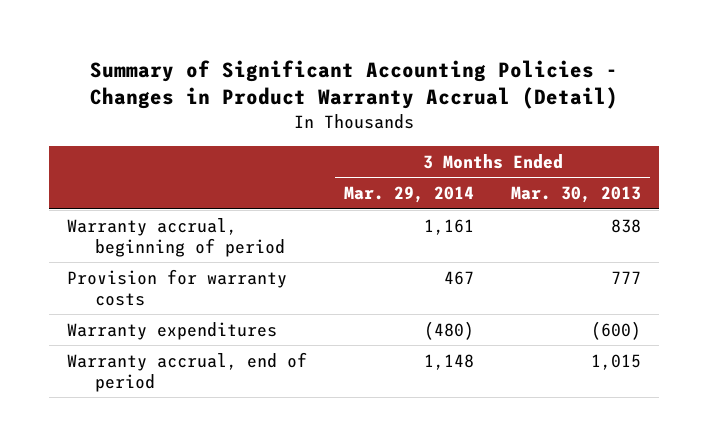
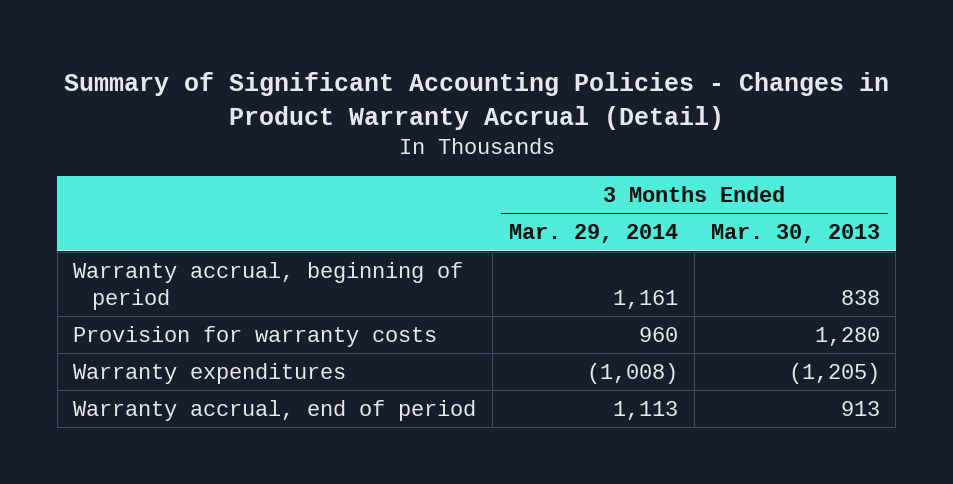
- Provision for warranty costs | 467 | 777
- Warranty expenditures | (480) | (600)
- Warranty accrual, end of period | 1,148 | 1,015
+ Provision for warranty costs | 960 | 1,280
+ Warranty expenditures | (1,008) | (1,205)
+ Warranty accrual, end of period | 1,113 | 913

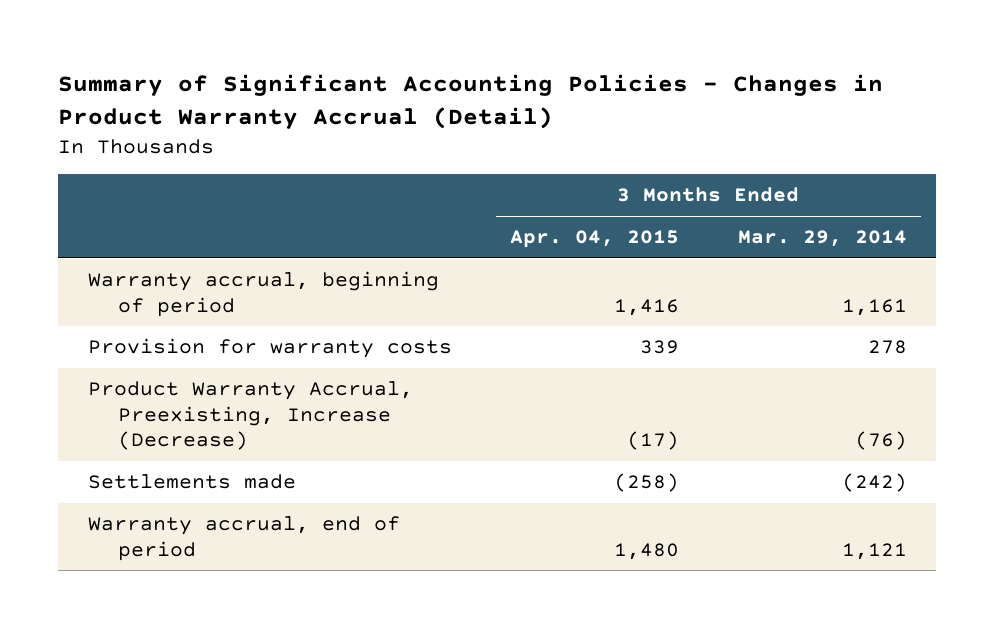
- | 3 Months Ended Mar. 29, 2014 | 3 Months Ended Mar. 30, 2013
+ | 3 Months Ended Apr. 04, 2015 | 3 Months Ended Mar. 29, 2014
- Provision for warranty costs | 960 | 1,280
- Warranty expenditures | (1,008) | (1,205)
- Warranty accrual, end of period | 1,113 | 913
+ Provision for warranty costs | 339 | 278
+ Product Warranty Accrual, Preexisting, Increase (Decrease) | (17) | (76)
+ Settlements made | (258) | (242)
+ Warranty accrual, end of period | 1,480 | 1,121

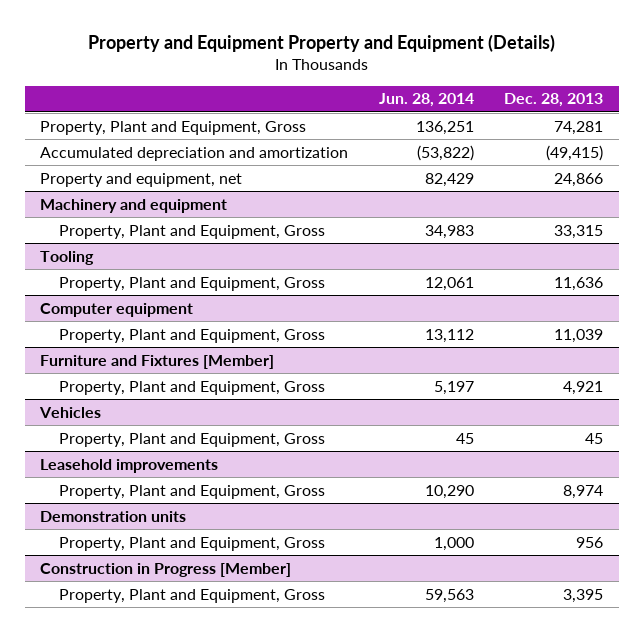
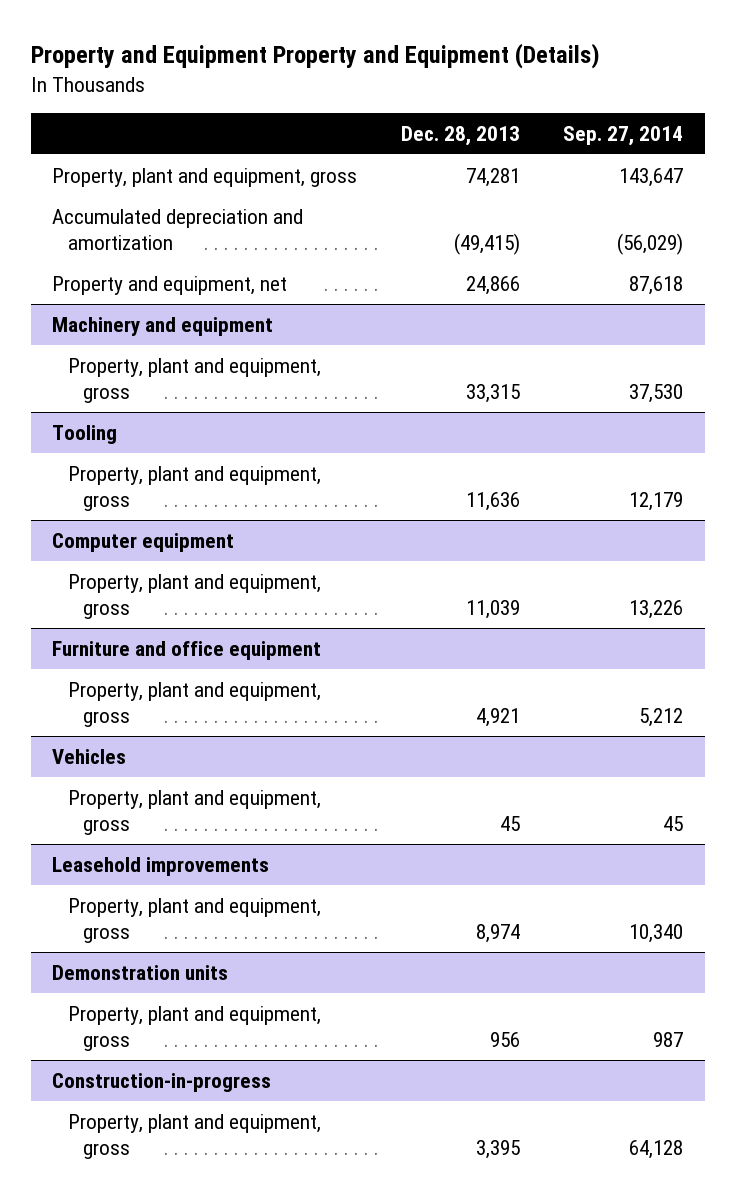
- | Jun. 28, 2014 | Dec. 28, 2013
+ | Dec. 28, 2013 | Sep. 27, 2014
- Property, Plant and Equipment, Gross | 136,251 | 74,281
+ Property, plant and equipment, gross | 74,281 | 143,647
@ Machinery and equipment
- Property, Plant and Equipment, Gross | 34,983 | 33,315
+ Property, plant and equipment, gross | 33,315 | 37,530
@ Tooling
- Property, Plant and Equipment, Gross | 12,061 | 11,636
+ Property, plant and equipment, gross | 11,636 | 12,179
@ Computer equipment
- Property, Plant and Equipment, Gross | 13,112 | 11,039
- Furniture and Fixtures [Member]
- Property, Plant and Equipment, Gross | 5,197 | 4,921
@ Computer equipment
+ Property, plant and equipment, gross | 11,039 | 13,226
+ Furniture and office equipment
+ Property, plant and equipment, gross | 4,921 | 5,212
@ Vehicles
- Property, Plant and Equipment, Gross | 45 | 45
+ Property, plant and equipment, gross | 45 | 45
@ Leasehold improvements
- Property, Plant and Equipment, Gross | 10,290 | 8,974
+ Property, plant and equipment, gross | 8,974 | 10,340
@ Demonstration units
- Property, Plant and Equipment, Gross | 1,000 | 956
- Construction in Progress [Member]
- Property, Plant and Equipment, Gross | 59,563 | 3,395
@ Demonstration units
+ Property, plant and equipment, gross | 956 | 987
+ Construction-in-progress
+ Property, plant and equipment, gross | 3,395 | 64,128

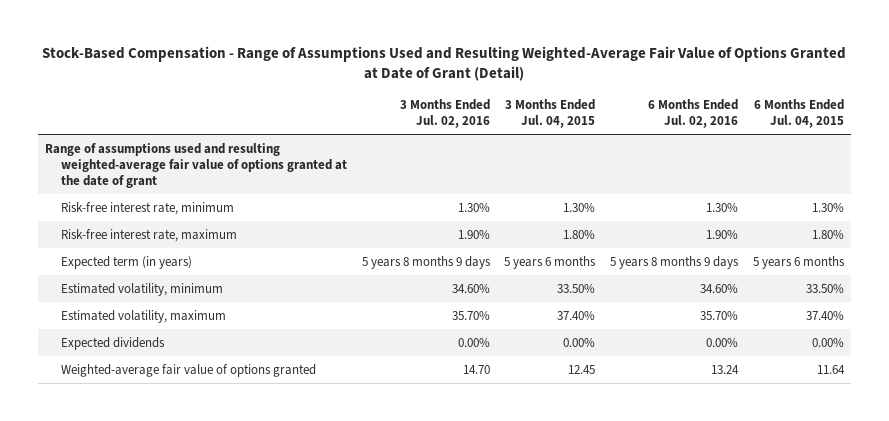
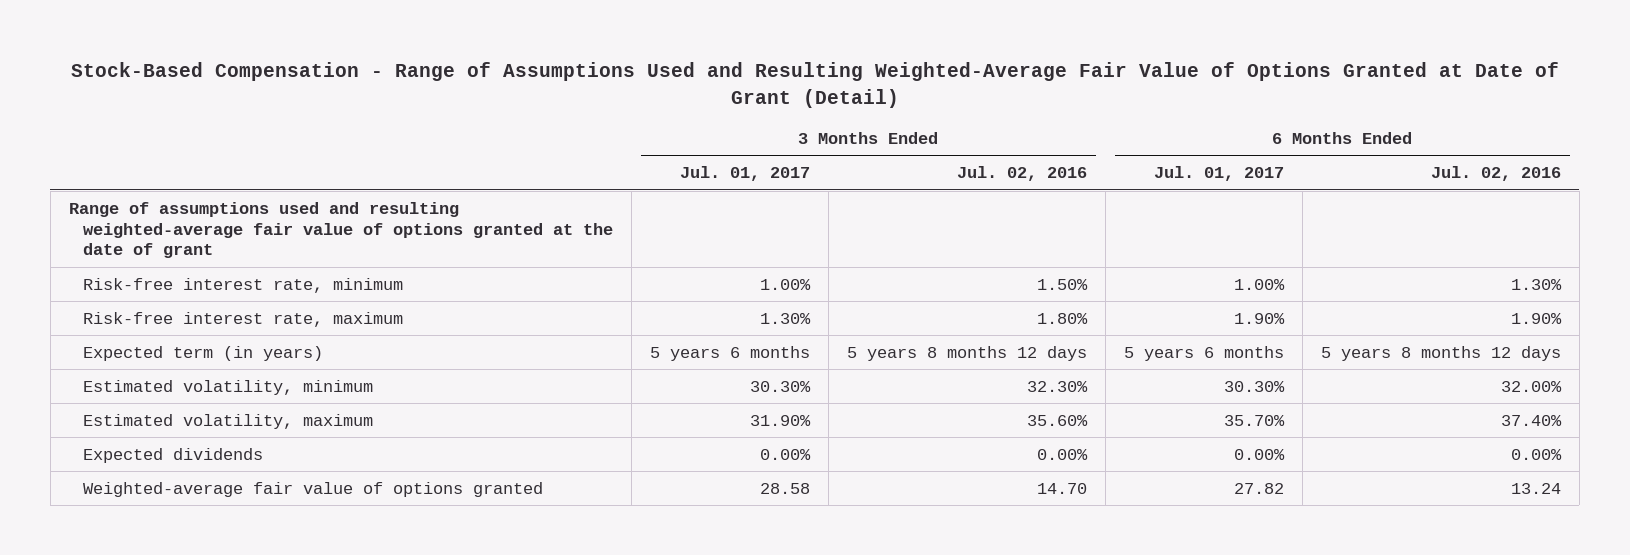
- | 3 Months Ended Jul. 02, 2016 | 3 Months Ended Jul. 04, 2015 | 6 Months Ended Jul. 02, 2016 | 6 Months Ended Jul. 04, 2015
+ | 3 Months Ended Jul. 01, 2017 | 3 Months Ended Jul. 02, 2016 | 6 Months Ended Jul. 01, 2017 | 6 Months Ended Jul. 02, 2016
- Risk-free interest rate, minimum | 1.30% | 1.30% | 1.30% | 1.30%
- Risk-free interest rate, maximum | 1.90% | 1.80% | 1.90% | 1.80%
- Expected term (in years) | 5 years 8 months 9 days | 5 years 6 months | 5 years 8 months 9 days | 5 years 6 months
- Estimated volatility, minimum | 34.60% | 33.50% | 34.60% | 33.50%
- Estimated volatility, maximum | 35.70% | 37.40% | 35.70% | 37.40%
+ Risk-free interest rate, minimum | 1.00% | 1.50% | 1.00% | 1.30%
+ Risk-free interest rate, maximum | 1.30% | 1.80% | 1.90% | 1.90%
+ Expected term (in years) | 5 years 6 months | 5 years 8 months 12 days | 5 years 6 months | 5 years 8 months 12 days
+ Estimated volatility, minimum | 30.30% | 32.30% | 30.30% | 32.00%
+ Estimated volatility, maximum | 31.90% | 35.60% | 35.70% | 37.40%

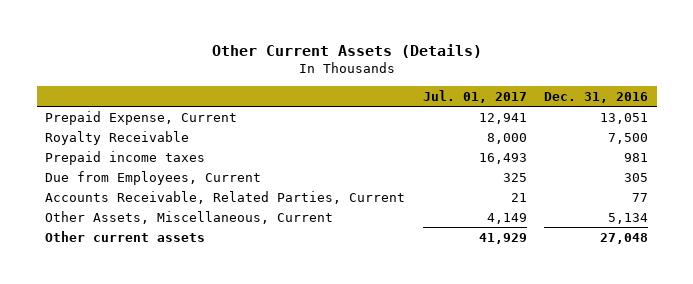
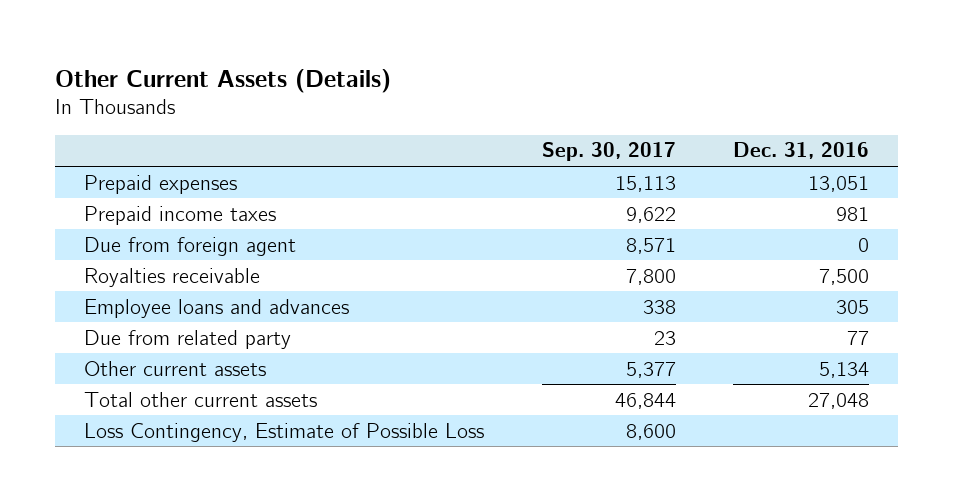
- | Jul. 01, 2017 | Dec. 31, 2016
+ | Sep. 30, 2017 | Dec. 31, 2016
- Prepaid Expense, Current | 12,941 | 13,051
- Royalty Receivable | 8,000 | 7,500
+ Prepaid expenses | 15,113 | 13,051
- Due from Employees, Current | 325 | 305
- Accounts Receivable, Related Parties, Current | 21 | 77
- Other Assets, Miscellaneous, Current | 4,149 | 5,134
- Other current assets | 41,929 | 27,048
+ Due from foreign agent | 8,571 | 0
+ Royalties receivable | 7,800 | 7,500
+ Employee loans and advances | 338 | 305
+ Due from related party | 23 | 77
+ Other current assets | 5,377 | 5,134
+ Total other current assets | 46,844 | 27,048
+ Loss Contingency, Estimate of Possible Loss | 8,600 |

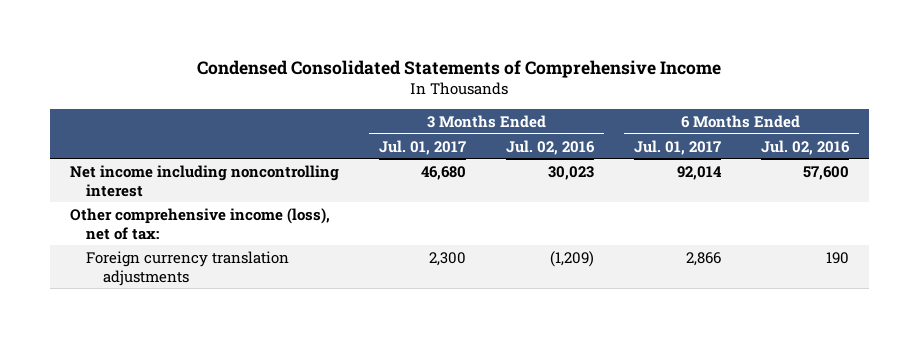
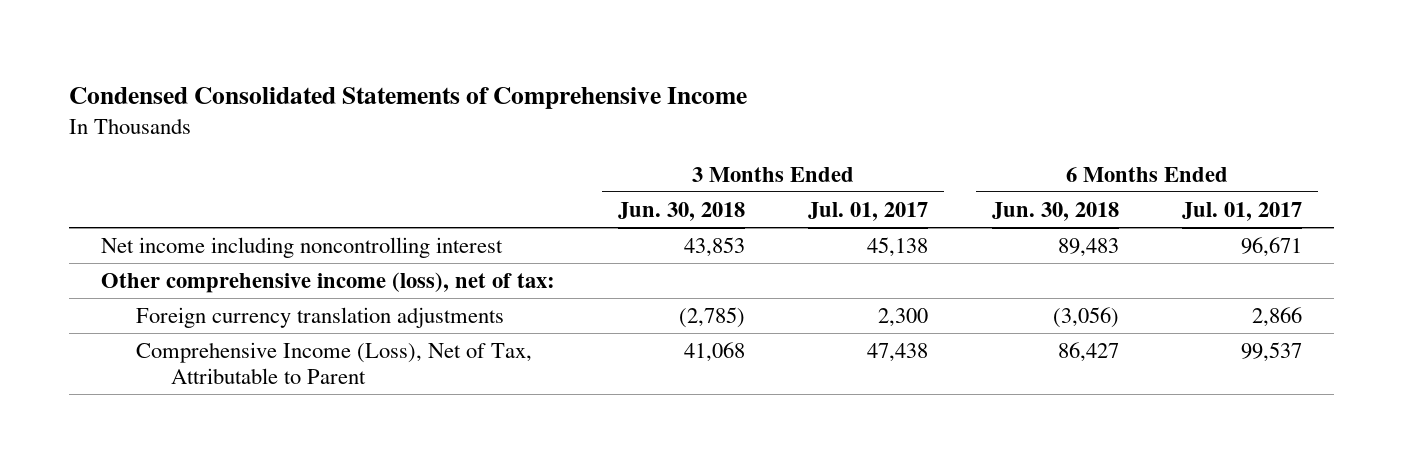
- | 3 Months Ended Jul. 01, 2017 | 3 Months Ended Jul. 02, 2016 | 6 Months Ended Jul. 01, 2017 | 6 Months Ended Jul. 02, 2016
+ | 3 Months Ended Jun. 30, 2018 | 3 Months Ended Jul. 01, 2017 | 6 Months Ended Jun. 30, 2018 | 6 Months Ended Jul. 01, 2017
- Net income including noncontrolling interest | 46,680 | 30,023 | 92,014 | 57,600
+ Net income including noncontrolling interest | 43,853 | 45,138 | 89,483 | 96,671
+ Comprehensive Income (Loss), Net of Tax, Attributable to Parent | 41,068 | 47,438 | 86,427 | 99,537

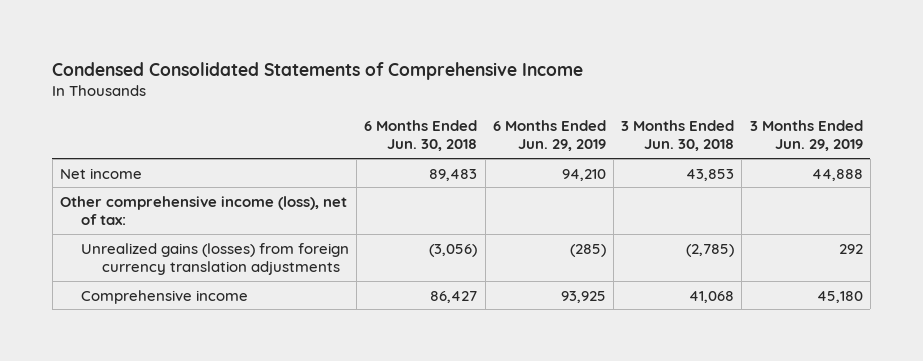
- | 3 Months Ended Jun. 30, 2018 | 3 Months Ended Jul. 01, 2017 | 6 Months Ended Jun. 30, 2018 | 6 Months Ended Jul. 01, 2017
+ | 6 Months Ended Jun. 30, 2018 | 6 Months Ended Jun. 29, 2019 | 3 Months Ended Jun. 30, 2018 | 3 Months Ended Jun. 29, 2019
- Net income including noncontrolling interest | 43,853 | 45,138 | 89,483 | 96,671
+ Net income | 89,483 | 94,210 | 43,853 | 44,888
- Foreign currency translation adjustments | (2,785) | 2,300 | (3,056) | 2,866
- Comprehensive Income (Loss), Net of Tax, Attributable to Parent | 41,068 | 47,438 | 86,427 | 99,537
+ Unrealized gains (losses) from foreign currency translation adjustments | (3,056) | (285) | (2,785) | 292
+ Comprehensive income | 86,427 | 93,925 | 41,068 | 45,180

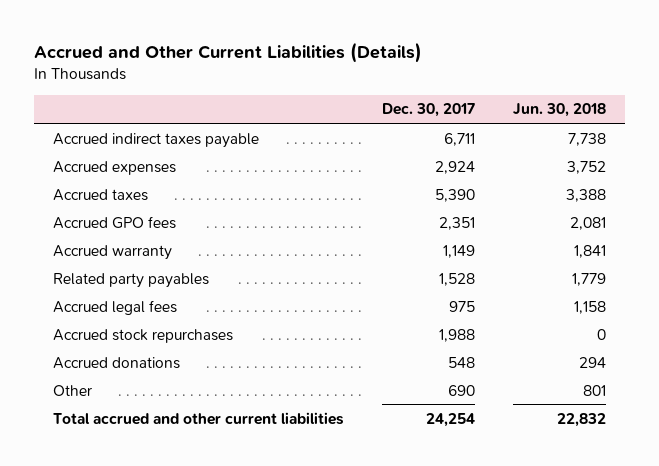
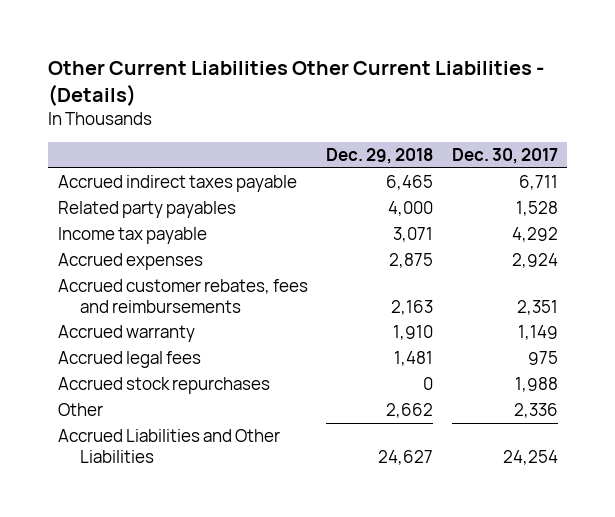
- Accrued and Other Current Liabilities (Details)
+ Other Current Liabilities Other Current Liabilities - (Details)
- | Dec. 30, 2017 | Jun. 30, 2018
+ | Dec. 29, 2018 | Dec. 30, 2017
moved up: Related party payables | 4,000 | 1,528
+ Income tax payable | 3,071 | 4,292
- Accrued taxes | 5,390 | 3,388
- Accrued GPO fees | 2,351 | 2,081
+ Accrued customer rebates, fees and reimbursements | 2,163 | 2,351
- Accrued donations | 548 | 294
- Other | 690 | 801
- Total accrued and other current liabilities | 24,254 | 22,832
+ Other | 2,662 | 2,336
+ Accrued Liabilities and Other Liabilities | 24,627 | 24,254

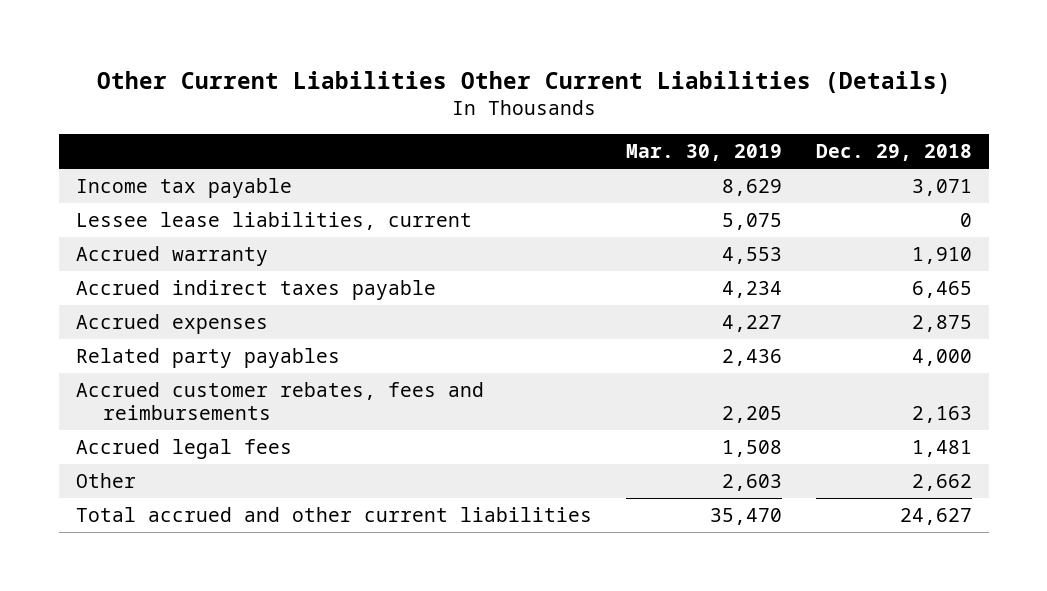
- Other Current Liabilities Other Current Liabilities - (Details)
+ Other Current Liabilities Other Current Liabilities (Details)
- | Dec. 29, 2018 | Dec. 30, 2017
+ | Mar. 30, 2019 | Dec. 29, 2018
+ Lessee lease liabilities, current | 5,075 | 0
moved up: Accrued warranty | 4,553 | 1,910
moved down: Accrued indirect taxes payable | 4,234 | 6,465
moved down: Related party payables | 2,436 | 4,000
- Accrued stock repurchases | 0 | 1,988
- Accrued Liabilities and Other Liabilities | 24,627 | 24,254
+ Total accrued and other current liabilities | 35,470 | 24,627

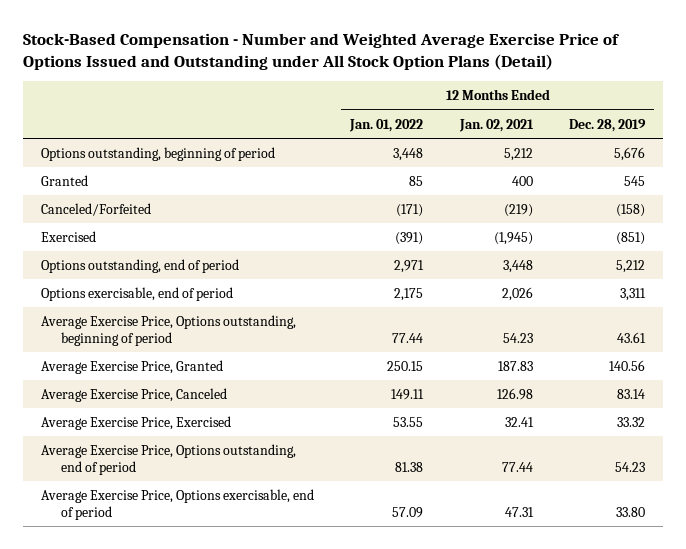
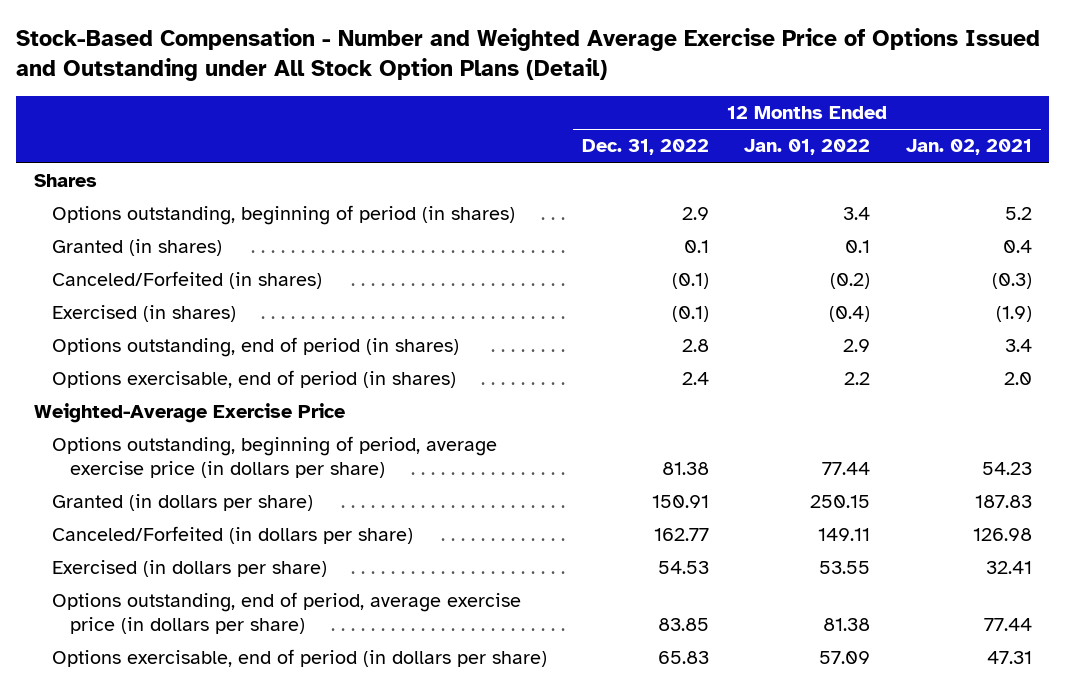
- | 12 Months Ended Jan. 01, 2022 | 12 Months Ended Jan. 02, 2021 | 12 Months Ended Dec. 28, 2019
+ | 12 Months Ended Dec. 31, 2022 | 12 Months Ended Jan. 01, 2022 | 12 Months Ended Jan. 02, 2021
- Options outstanding, beginning of period | 3,448 | 5,212 | 5,676
- Granted | 85 | 400 | 545
- Canceled/Forfeited | (171) | (219) | (158)
- Exercised | (391) | (1,945) | (851)
- Options outstanding, end of period | 2,971 | 3,448 | 5,212
- Options exercisable, end of period | 2,175 | 2,026 | 3,311
- Average Exercise Price, Options outstanding, beginning of period | 77.44 | 54.23 | 43.61
- Average Exercise Price, Granted | 250.15 | 187.83 | 140.56
- Average Exercise Price, Canceled | 149.11 | 126.98 | 83.14
- Average Exercise Price, Exercised | 53.55 | 32.41 | 33.32
- Average Exercise Price, Options outstanding, end of period | 81.38 | 77.44 | 54.23
- Average Exercise Price, Options exercisable, end of period | 57.09 | 47.31 | 33.80
+ Shares
+ Options outstanding, beginning of period (in shares) | 2.9 | 3.4 | 5.2
+ Granted (in shares) | 0.1 | 0.1 | 0.4
+ Canceled/Forfeited (in shares) | (0.1) | (0.2) | (0.3)
+ Exercised (in shares) | (0.1) | (0.4) | (1.9)
+ Options outstanding, end of period (in shares) | 2.8 | 2.9 | 3.4
+ Options exercisable, end of period (in shares) | 2.4 | 2.2 | 2.0
+ Weighted-Average Exercise Price
+ Options outstanding, beginning of period, average exercise price (in dollars per share) | 81.38 | 77.44 | 54.23
+ Granted (in dollars per share) | 150.91 | 250.15 | 187.83
+ Canceled/Forfeited (in dollars per share) | 162.77 | 149.11 | 126.98
+ Exercised (in dollars per share) | 54.53 | 53.55 | 32.41
+ Options outstanding, end of period, average exercise price (in dollars per share) | 83.85 | 81.38 | 77.44
+ Options exercisable, end of period (in dollars per share) | 65.83 | 57.09 | 47.31

